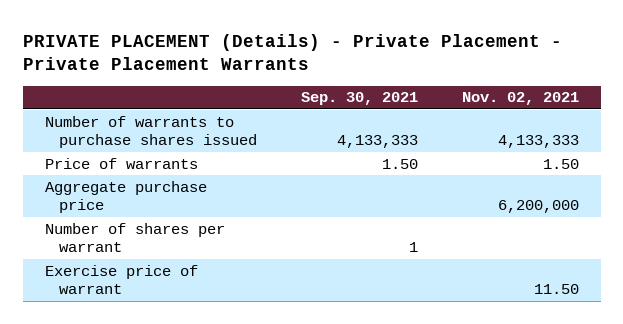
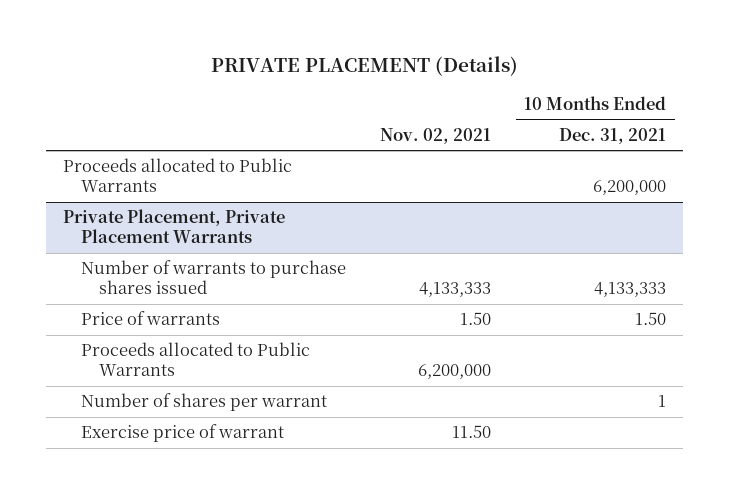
- PRIVATE PLACEMENT (Details) - Private Placement - Private Placement Warrants
+ PRIVATE PLACEMENT (Details)
- | Sep. 30, 2021 | Nov. 02, 2021
+ | Nov. 02, 2021 | 10 Months Ended Dec. 31, 2021
+ Proceeds allocated to Public Warrants | | 6,200,000
+ Private Placement, Private Placement Warrants
- Aggregate purchase price | | 6,200,000
+ Proceeds allocated to Public Warrants | 6,200,000 |

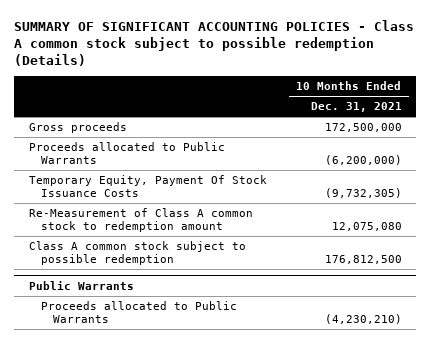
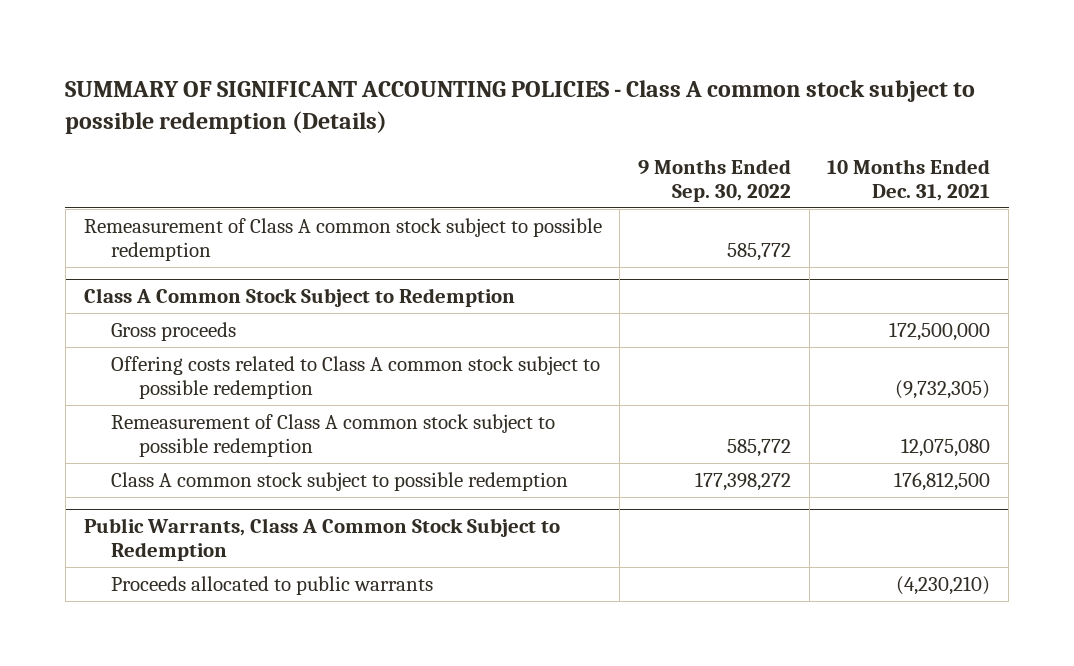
- | 10 Months Ended Dec. 31, 2021
+ | 9 Months Ended Sep. 30, 2022 | 10 Months Ended Dec. 31, 2021
+ Remeasurement of Class A common stock subject to possible redemption | 585,772 |
+ Class A Common Stock Subject to Redemption
- Proceeds allocated to Public Warrants | (6,200,000)
- Temporary Equity, Payment Of Stock Issuance Costs | (9,732,305)
- Re-Measurement of Class A common stock to redemption amount | 12,075,080
+ Offering costs related to Class A common stock subject to possible redemption | | (9,732,305)
+ Remeasurement of Class A common stock subject to possible redemption | 585,772 | 12,075,080
- Public Warrants
- Proceeds allocated to Public Warrants | (4,230,210)
+ Public Warrants, Class A Common Stock Subject to Redemption
+ Proceeds allocated to public warrants | | (4,230,210)

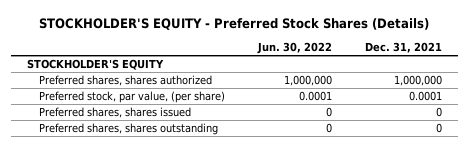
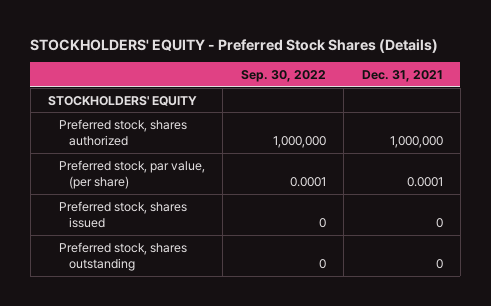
- STOCKHOLDER'S EQUITY - Preferred Stock Shares (Details)
+ STOCKHOLDERS' EQUITY - Preferred Stock Shares (Details)
- | Jun. 30, 2022 | Dec. 31, 2021
+ | Sep. 30, 2022 | Dec. 31, 2021
- STOCKHOLDER'S EQUITY
- Preferred shares, shares authorized | 1,000,000 | 1,000,000
+ STOCKHOLDERS' EQUITY
+ Preferred stock, shares authorized | 1,000,000 | 1,000,000
- Preferred shares, shares issued | 0 | 0
- Preferred shares, shares outstanding | 0 | 0
+ Preferred stock, shares issued | 0 | 0
+ Preferred stock, shares outstanding | 0 | 0

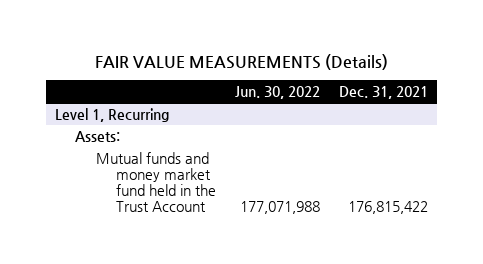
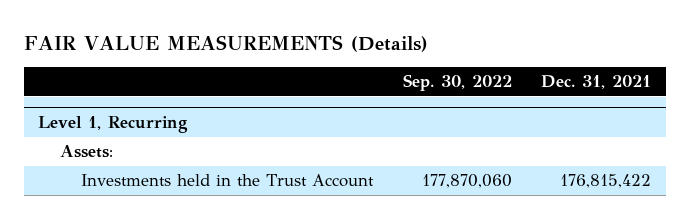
- | Jun. 30, 2022 | Dec. 31, 2021
+ | Sep. 30, 2022 | Dec. 31, 2021
@ Level 1, Recurring
- Mutual funds and money market fund held in the Trust Account | 177,071,988 | 176,815,422
+ Investments held in the Trust Account | 177,870,060 | 176,815,422

